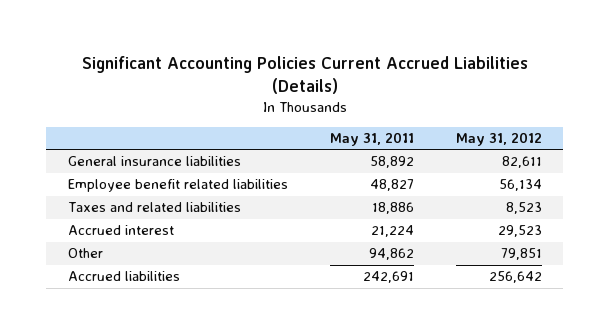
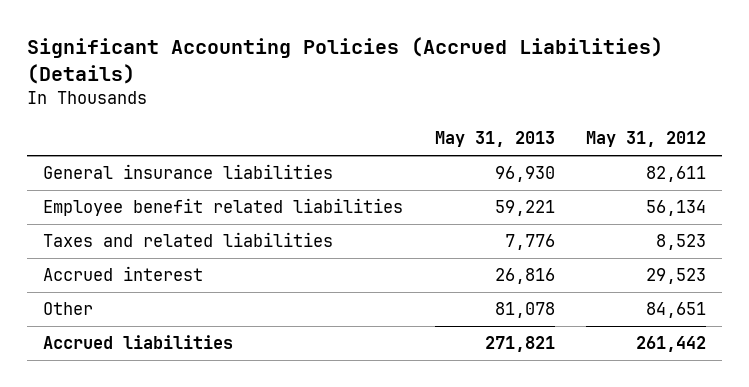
- Significant Accounting Policies Current Accrued Liabilities (Details)
+ Significant Accounting Policies (Accrued Liabilities) (Details)
- | May 31, 2011 | May 31, 2012
+ | May 31, 2013 | May 31, 2012
- Other | 94,862 | 79,851
- Accrued liabilities | 242,691 | 256,642
+ Other | 81,078 | 84,651
+ Accrued liabilities | 271,821 | 261,442

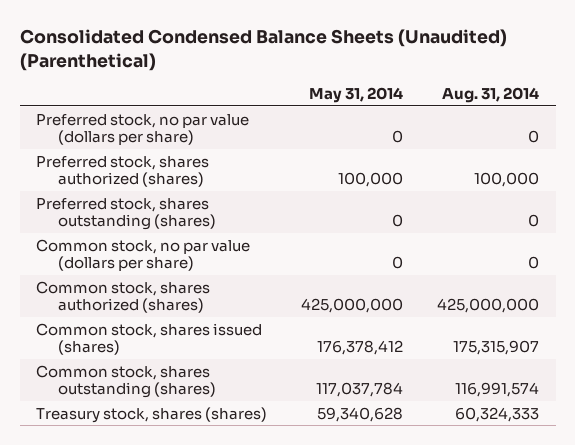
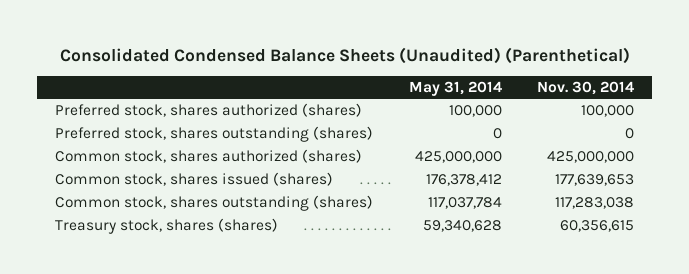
- | May 31, 2014 | Aug. 31, 2014
+ | May 31, 2014 | Nov. 30, 2014
- Preferred stock, no par value (dollars per share) | 0 | 0
- Common stock, no par value (dollars per share) | 0 | 0

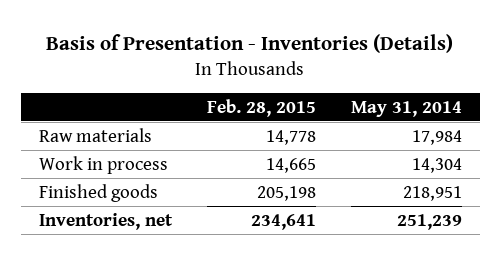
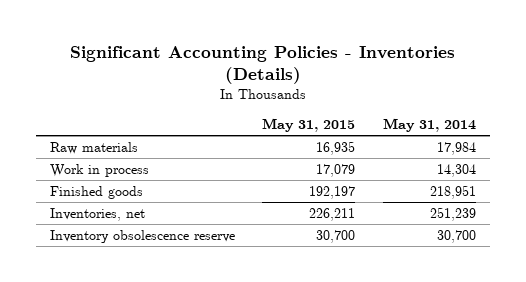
- Basis of Presentation - Inventories (Details)
+ Significant Accounting Policies - Inventories (Details)
- | Feb. 28, 2015 | May 31, 2014
+ | May 31, 2015 | May 31, 2014
+ Inventory obsolescence reserve | 30,700 | 30,700

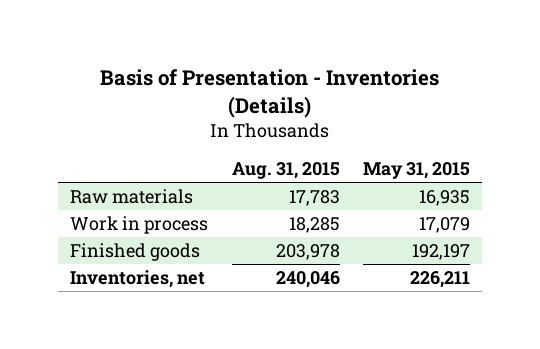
- Significant Accounting Policies - Inventories (Details)
+ Basis of Presentation - Inventories (Details)
- | May 31, 2015 | May 31, 2014
+ | Aug. 31, 2015 | May 31, 2015
- Inventory obsolescence reserve | 30,700 | 30,700

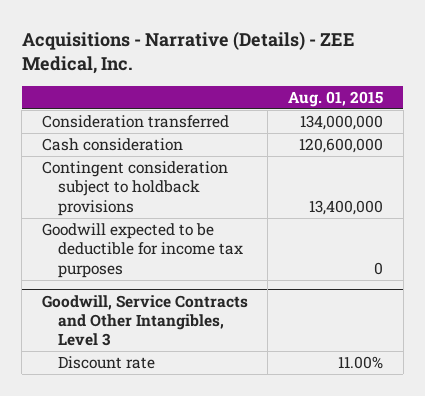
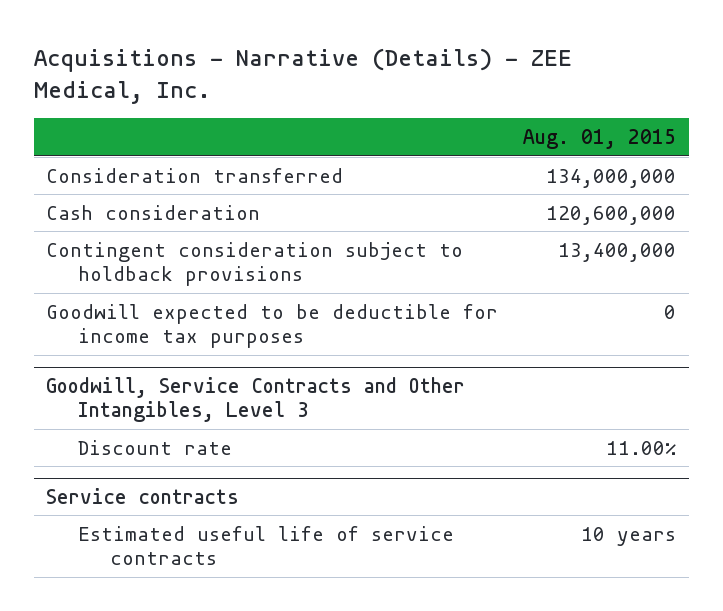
+ Service contracts
+ Estimated useful life of service contracts | 10 years

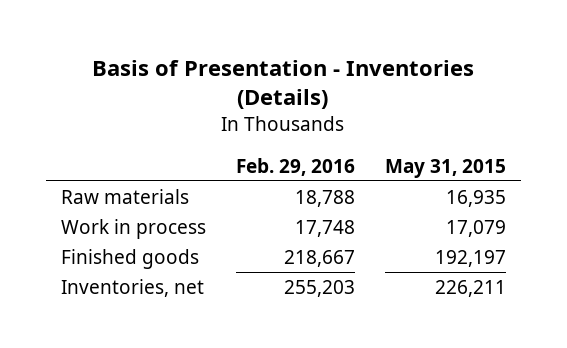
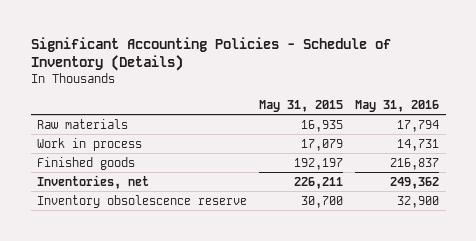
- Basis of Presentation - Inventories (Details)
+ Significant Accounting Policies - Schedule of Inventory (Details)
- | Feb. 29, 2016 | May 31, 2015
+ | May 31, 2015 | May 31, 2016
+ Inventory obsolescence reserve | 30,700 | 32,900

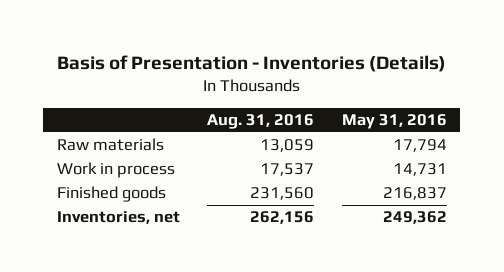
- Significant Accounting Policies - Schedule of Inventory (Details)
+ Basis of Presentation - Inventories (Details)
- | May 31, 2015 | May 31, 2016
+ | Aug. 31, 2016 | May 31, 2016
- Inventory obsolescence reserve | 30,700 | 32,900

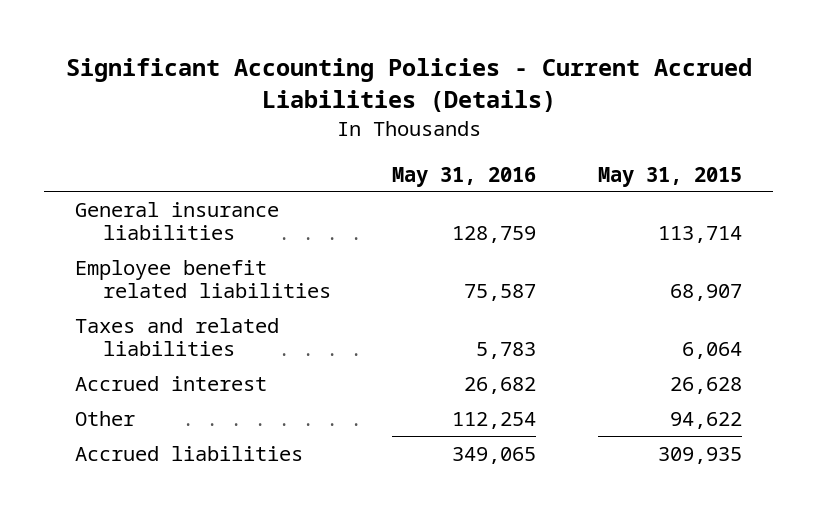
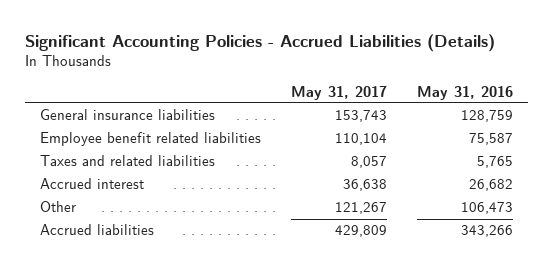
- Significant Accounting Policies - Current Accrued Liabilities (Details)
+ Significant Accounting Policies - Accrued Liabilities (Details)
- | May 31, 2016 | May 31, 2015
+ | May 31, 2017 | May 31, 2016
- Taxes and related liabilities | 5,783 | 6,064
+ Taxes and related liabilities | 8,057 | 5,765
- Other | 112,254 | 94,622
- Accrued liabilities | 349,065 | 309,935
+ Other | 121,267 | 106,473
+ Accrued liabilities | 429,809 | 343,266

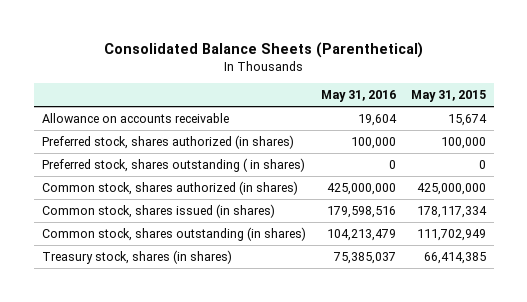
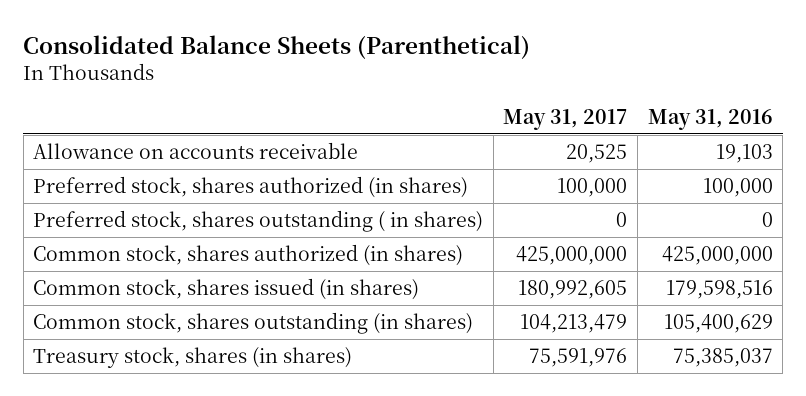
- | May 31, 2016 | May 31, 2015
+ | May 31, 2017 | May 31, 2016
- Allowance on accounts receivable | 19,604 | 15,674
+ Allowance on accounts receivable | 20,525 | 19,103
- Common stock, shares outstanding (in shares) | 104,213,479 | 111,702,949
+ Common stock, shares outstanding (in shares) | 104,213,479 | 105,400,629

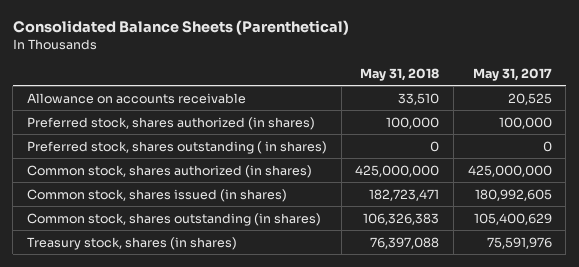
- | May 31, 2017 | May 31, 2016
+ | May 31, 2018 | May 31, 2017
- Common stock, shares outstanding (in shares) | 104,213,479 | 105,400,629
+ Common stock, shares outstanding (in shares) | 106,326,383 | 105,400,629

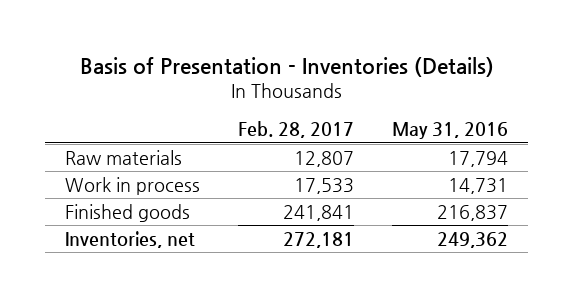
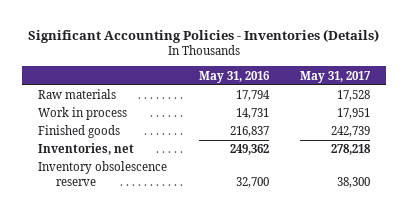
- Basis of Presentation - Inventories (Details)
+ Significant Accounting Policies - Inventories (Details)
- | Feb. 28, 2017 | May 31, 2016
+ | May 31, 2016 | May 31, 2017
+ Inventory obsolescence reserve | 32,700 | 38,300

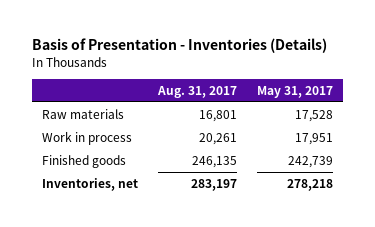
- Significant Accounting Policies - Inventories (Details)
+ Basis of Presentation - Inventories (Details)
- | May 31, 2016 | May 31, 2017
+ | Aug. 31, 2017 | May 31, 2017
- Inventory obsolescence reserve | 32,700 | 38,300

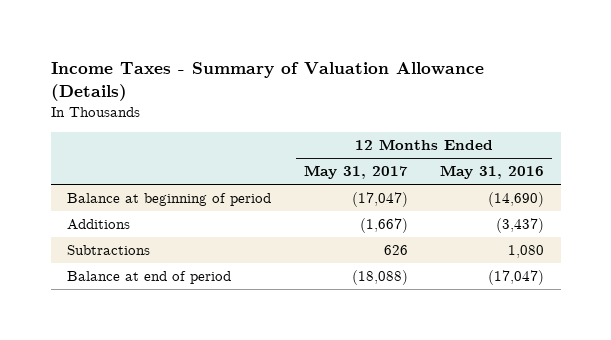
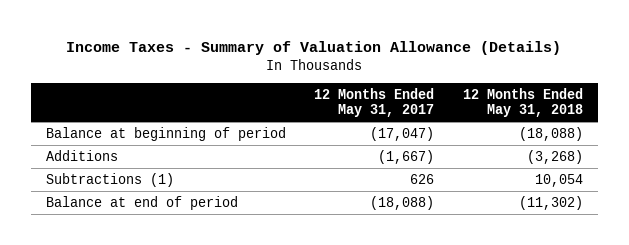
- | 12 Months Ended May 31, 2017 | 12 Months Ended May 31, 2016
+ | 12 Months Ended May 31, 2017 | 12 Months Ended May 31, 2018
- Subtractions | 626 | 1,080
+ Subtractions (1) | 626 | 10,054

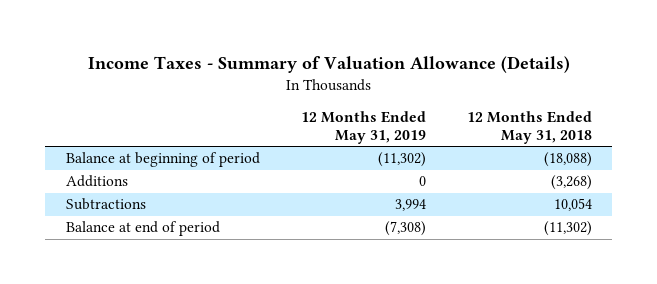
- | 12 Months Ended May 31, 2017 | 12 Months Ended May 31, 2018
+ | 12 Months Ended May 31, 2019 | 12 Months Ended May 31, 2018
- Subtractions (1) | 626 | 10,054
+ Subtractions | 3,994 | 10,054

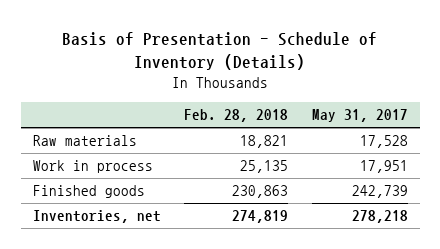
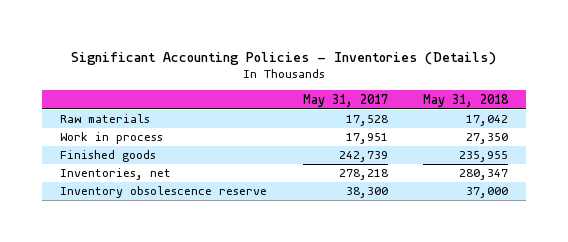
- Basis of Presentation - Schedule of Inventory (Details)
+ Significant Accounting Policies - Inventories (Details)
- | Feb. 28, 2018 | May 31, 2017
+ | May 31, 2017 | May 31, 2018
+ Inventory obsolescence reserve | 38,300 | 37,000

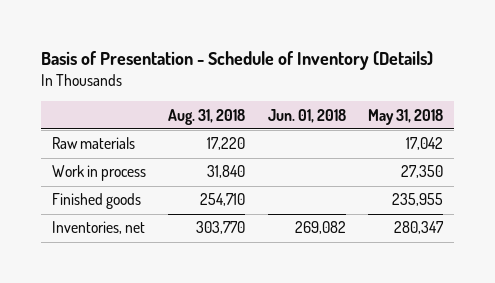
- Significant Accounting Policies - Inventories (Details)
+ Basis of Presentation - Schedule of Inventory (Details)
- | May 31, 2017 | May 31, 2018
+ | Aug. 31, 2018 | Jun. 01, 2018 | May 31, 2018
- Inventory obsolescence reserve | 38,300 | 37,000

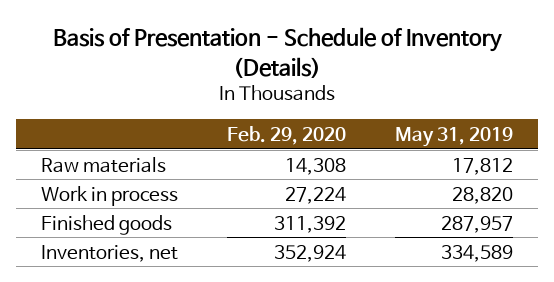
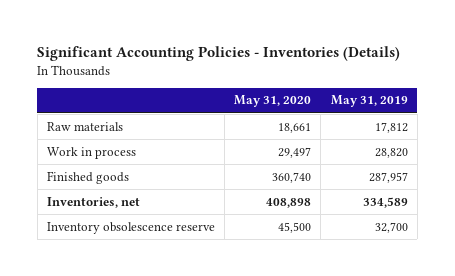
- Basis of Presentation - Schedule of Inventory (Details)
+ Significant Accounting Policies - Inventories (Details)
- | Feb. 29, 2020 | May 31, 2019
+ | May 31, 2020 | May 31, 2019
+ Inventory obsolescence reserve | 45,500 | 32,700

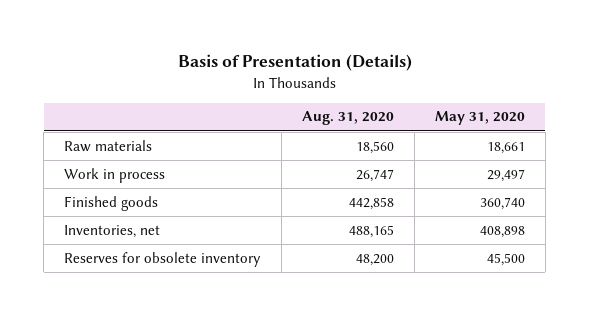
- Significant Accounting Policies - Inventories (Details)
+ Basis of Presentation (Details)
- | May 31, 2020 | May 31, 2019
+ | Aug. 31, 2020 | May 31, 2020
- Inventory obsolescence reserve | 45,500 | 32,700
+ Reserves for obsolete inventory | 48,200 | 45,500

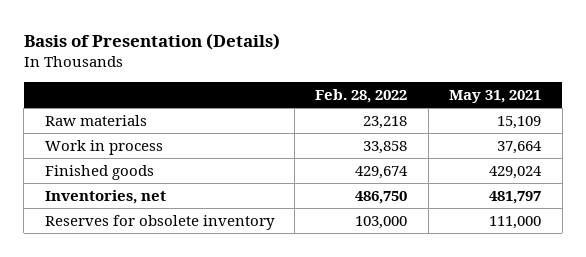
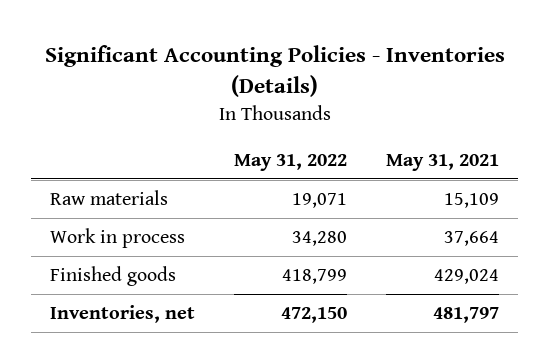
- Basis of Presentation (Details)
+ Significant Accounting Policies - Inventories (Details)
- | Feb. 28, 2022 | May 31, 2021
+ | May 31, 2022 | May 31, 2021
- Reserves for obsolete inventory | 103,000 | 111,000

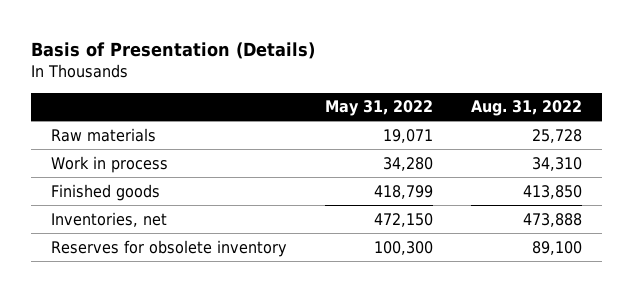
- Significant Accounting Policies - Inventories (Details)
+ Basis of Presentation (Details)
- | May 31, 2022 | May 31, 2021
+ | May 31, 2022 | Aug. 31, 2022
+ Reserves for obsolete inventory | 100,300 | 89,100

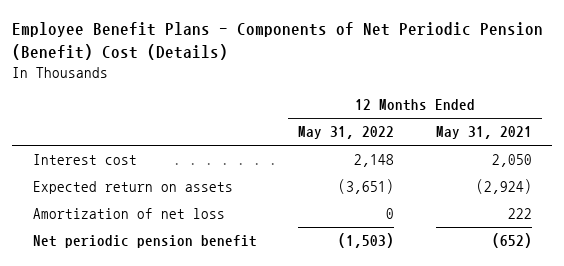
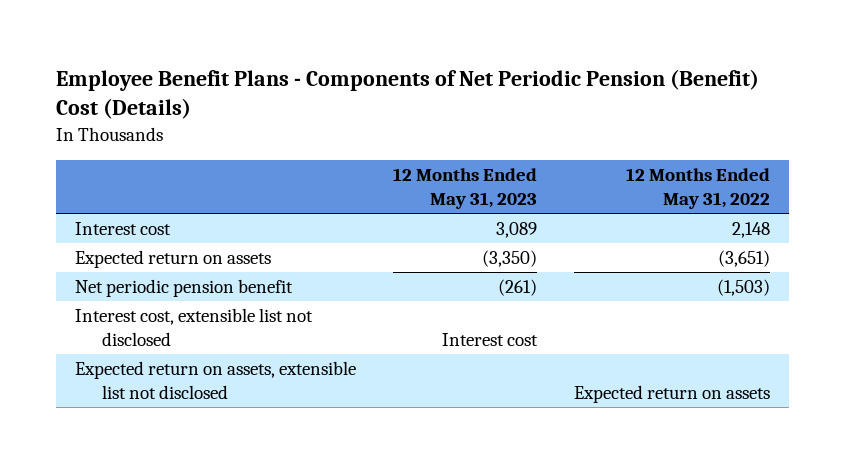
- | 12 Months Ended May 31, 2022 | 12 Months Ended May 31, 2021
+ | 12 Months Ended May 31, 2023 | 12 Months Ended May 31, 2022
- Amortization of net loss | 0 | 222
+ Interest cost, extensible list not disclosed | Interest cost |
+ Expected return on assets, extensible list not disclosed | | Expected return on assets

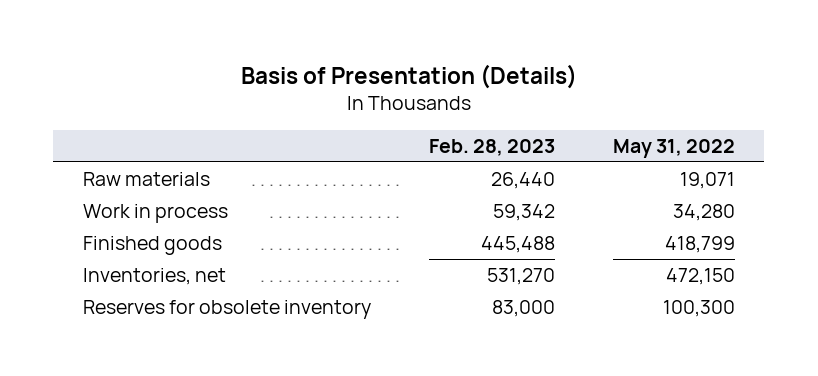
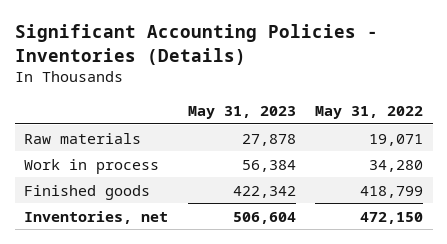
- Basis of Presentation (Details)
+ Significant Accounting Policies - Inventories (Details)
- | Feb. 28, 2023 | May 31, 2022
+ | May 31, 2023 | May 31, 2022
- Reserves for obsolete inventory | 83,000 | 100,300

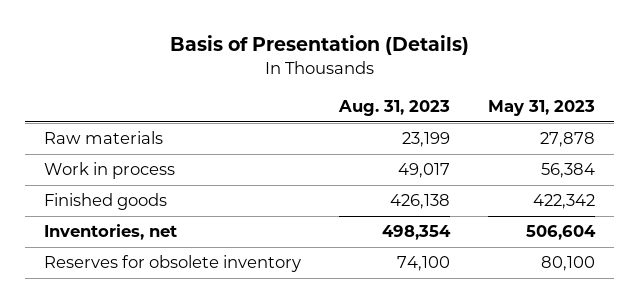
- Significant Accounting Policies - Inventories (Details)
+ Basis of Presentation (Details)
- | May 31, 2023 | May 31, 2022
+ | Aug. 31, 2023 | May 31, 2023
+ Reserves for obsolete inventory | 74,100 | 80,100

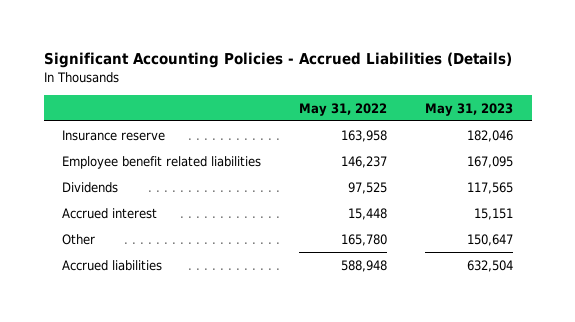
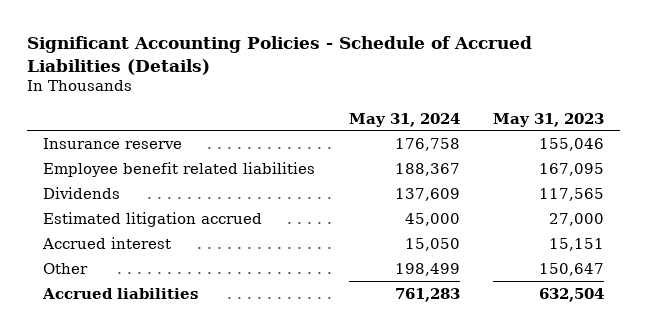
- Significant Accounting Policies - Accrued Liabilities (Details)
+ Significant Accounting Policies - Schedule of Accrued Liabilities (Details)
- | May 31, 2022 | May 31, 2023
+ | May 31, 2024 | May 31, 2023
- Insurance reserve | 163,958 | 182,046
+ Insurance reserve | 176,758 | 155,046
+ Estimated litigation accrued | 45,000 | 27,000

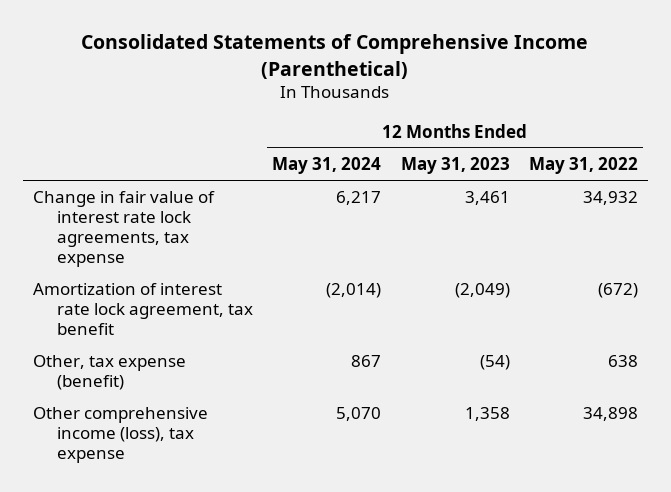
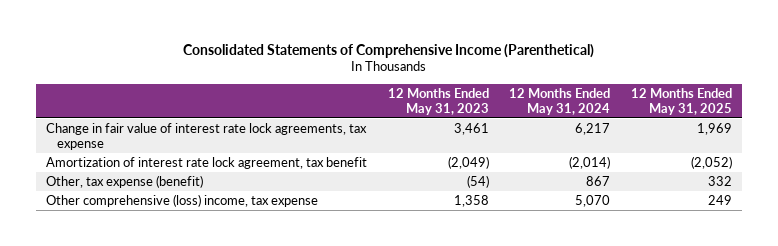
- | 12 Months Ended May 31, 2024 | 12 Months Ended May 31, 2023 | 12 Months Ended May 31, 2022
+ | 12 Months Ended May 31, 2023 | 12 Months Ended May 31, 2024 | 12 Months Ended May 31, 2025
- Other comprehensive income (loss), tax expense | 5,070 | 1,358 | 34,898
+ Other comprehensive (loss) income, tax expense | 1,358 | 5,070 | 249

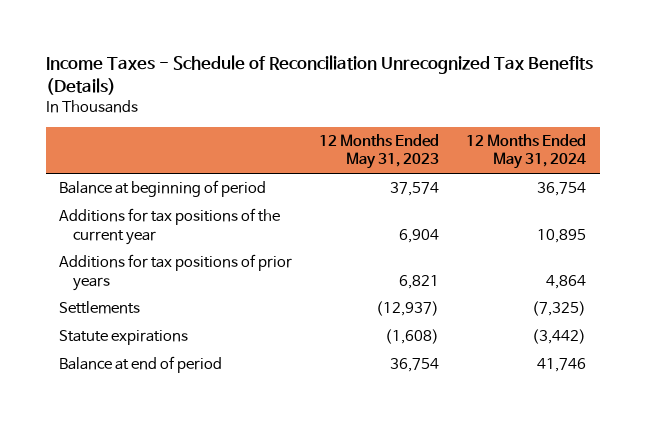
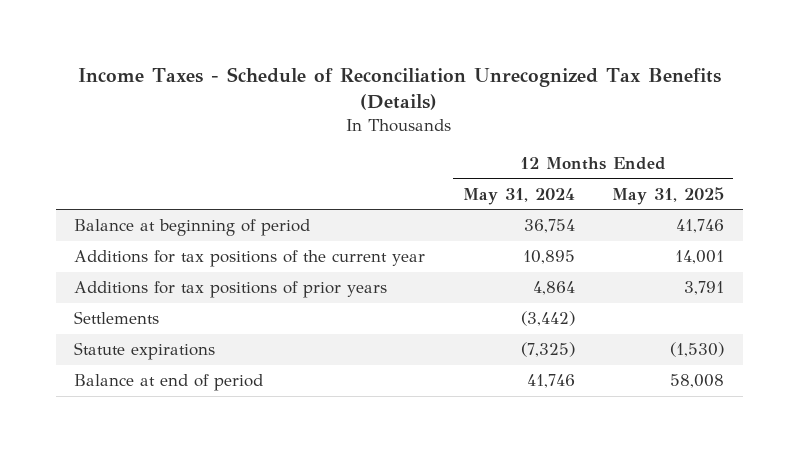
- | 12 Months Ended May 31, 2023 | 12 Months Ended May 31, 2024
+ | 12 Months Ended May 31, 2024 | 12 Months Ended May 31, 2025
- Settlements | (12,937) | (7,325)
- Statute expirations | (1,608) | (3,442)
+ Settlements | (3,442) |
+ Statute expirations | (7,325) | (1,530)

